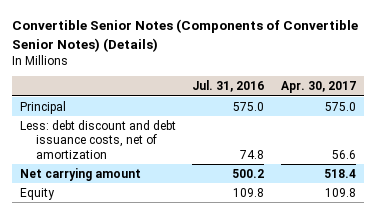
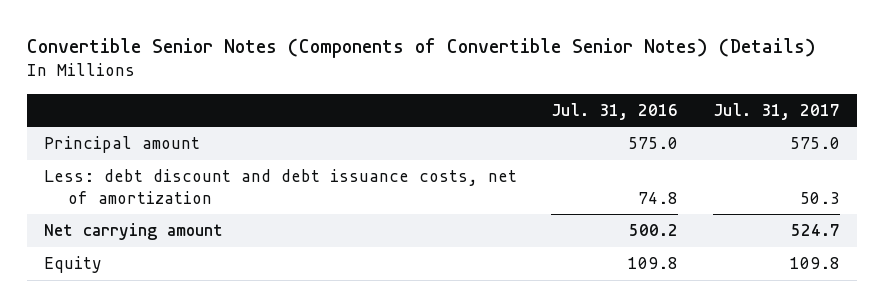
- | Jul. 31, 2016 | Apr. 30, 2017
+ | Jul. 31, 2016 | Jul. 31, 2017
- Principal | 575.0 | 575.0
+ Principal amount | 575.0 | 575.0

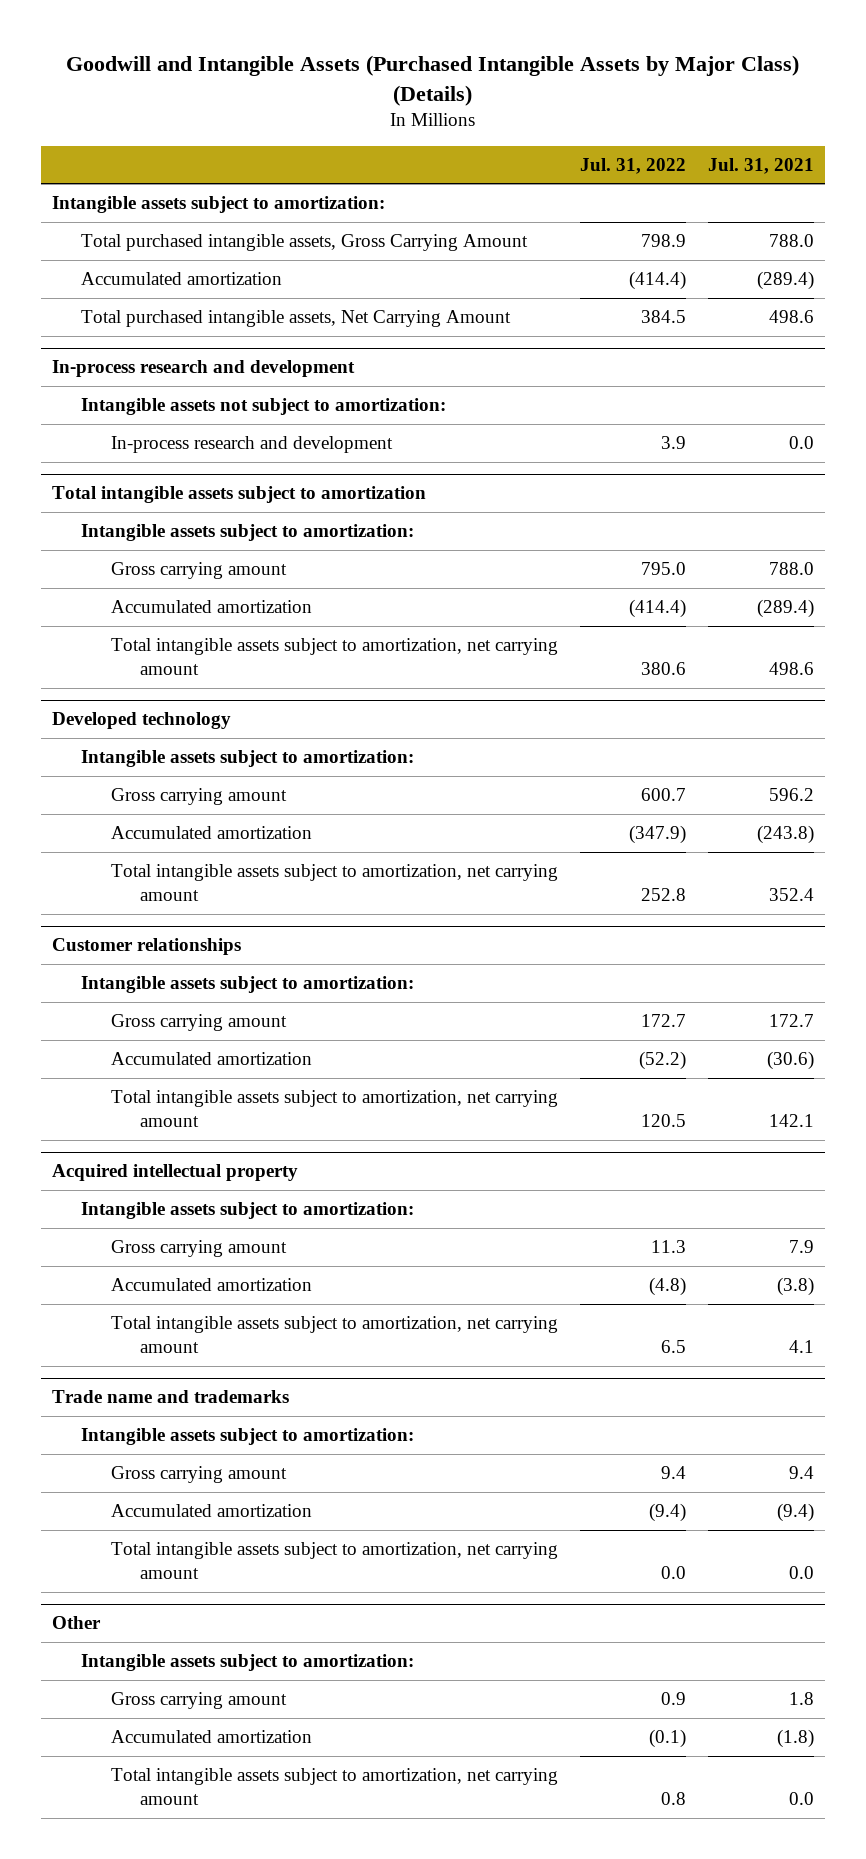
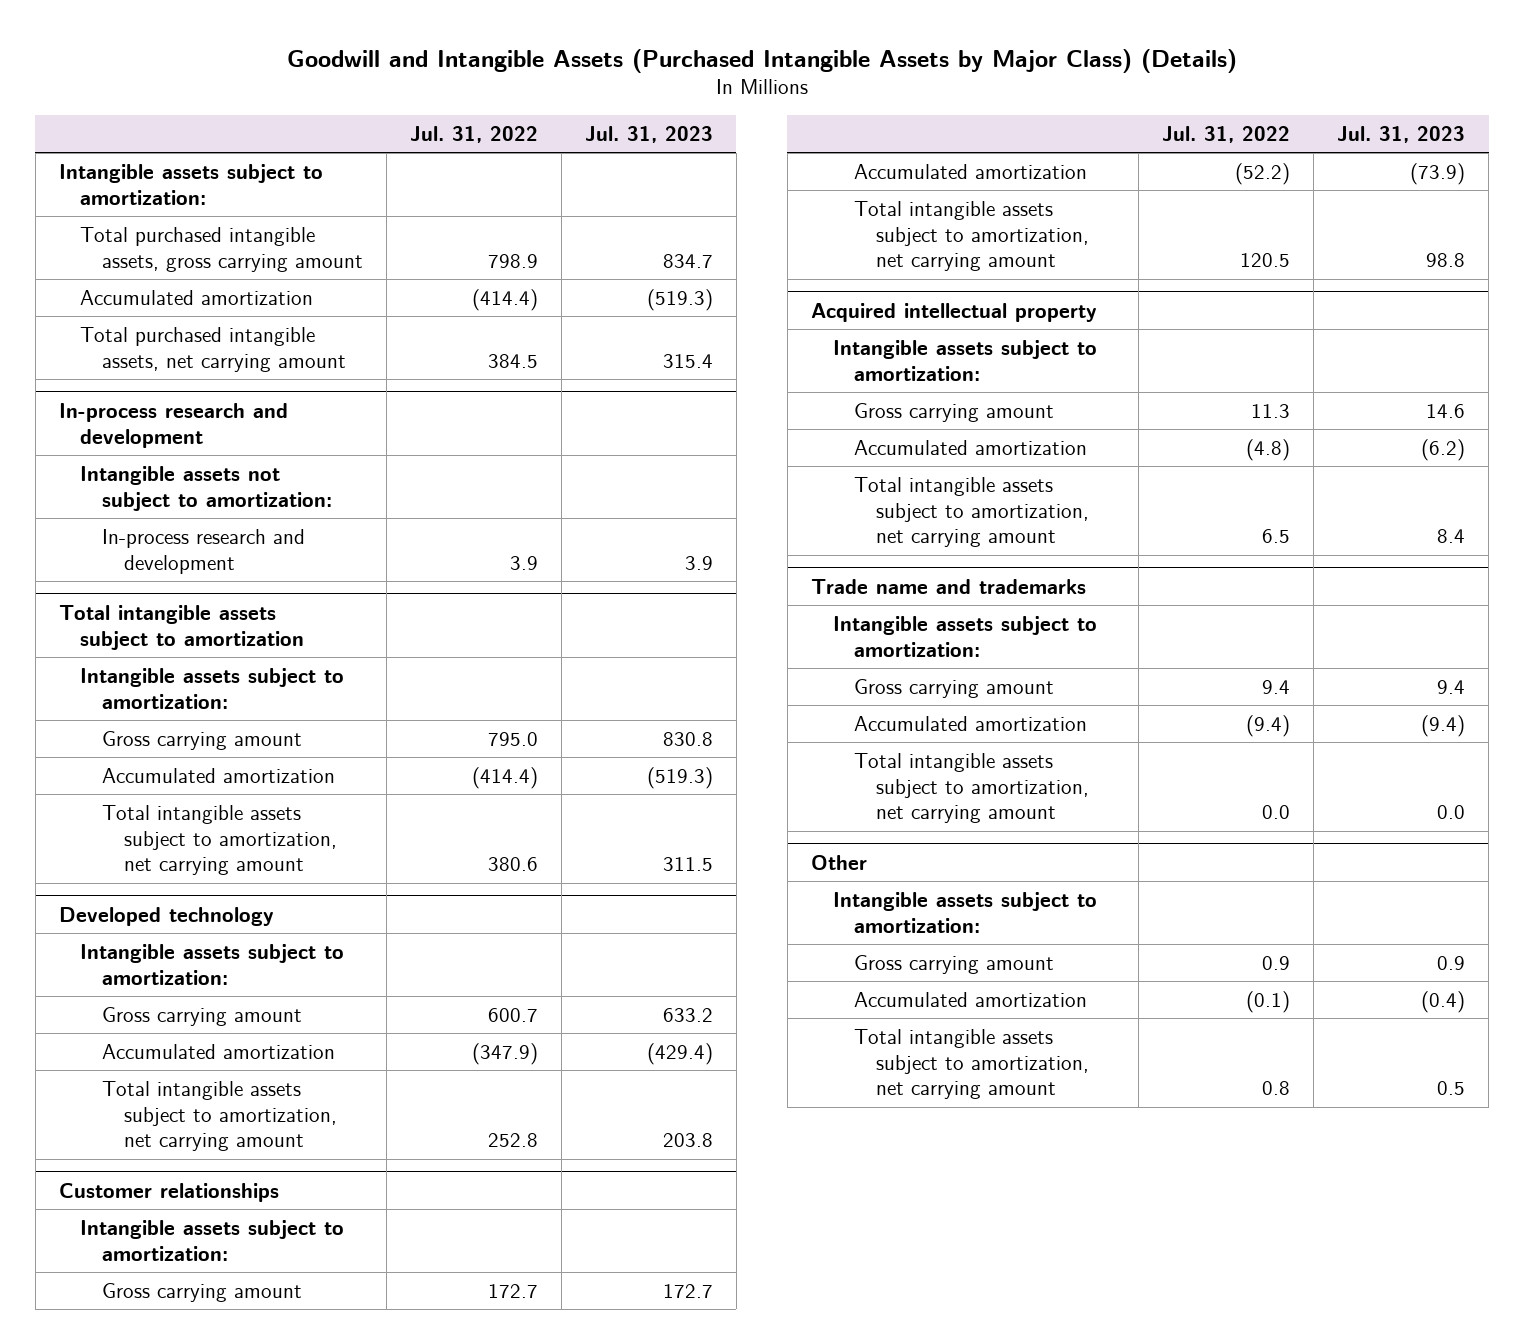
- | Jul. 31, 2022 | Jul. 31, 2021
+ | Jul. 31, 2022 | Jul. 31, 2023
- Total purchased intangible assets, Gross Carrying Amount | 798.9 | 788.0
+ Total purchased intangible assets, gross carrying amount | 798.9 | 834.7
- Total purchased intangible assets, Net Carrying Amount | 384.5 | 498.6
+ Total purchased intangible assets, net carrying amount | 384.5 | 315.4

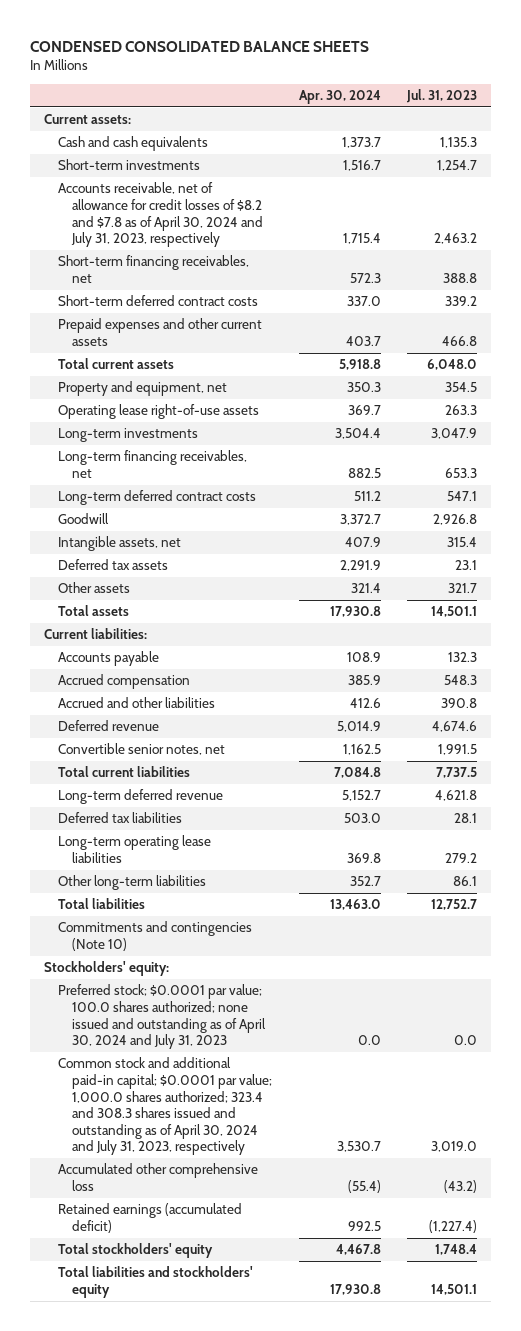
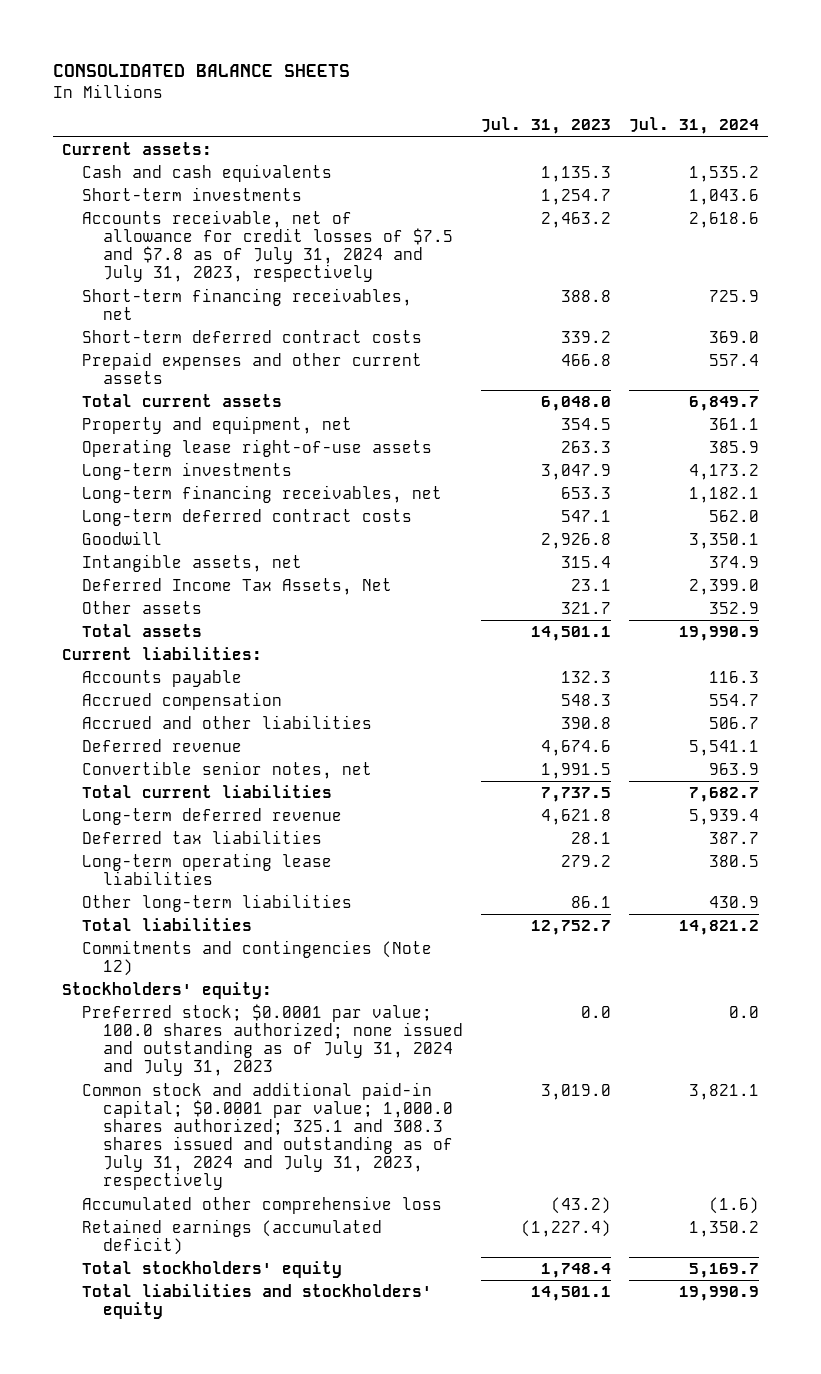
- CONDENSED CONSOLIDATED BALANCE SHEETS
+ CONSOLIDATED BALANCE SHEETS
- | Apr. 30, 2024 | Jul. 31, 2023
+ | Jul. 31, 2023 | Jul. 31, 2024
- Accounts receivable, net of allowance for credit losses of $8.2 and $7.8 as of April 30, 2024 and July 31, 2023, respectively | 1,715.4 | 2,463.2
+ Accounts receivable, net of allowance for credit losses of $7.5 and $7.8 as of July 31, 2024 and July 31, 2023, respectively | 2,463.2 | 2,618.6
- Deferred tax assets | 2,291.9 | 23.1
+ Deferred Income Tax Assets, Net | 23.1 | 2,399.0
- Commitments and contingencies (Note 10)
+ Commitments and contingencies (Note 12)
- Preferred stock; $0.0001 par value; 100.0 shares authorized; none issued and outstanding as of April 30, 2024 and July 31, 2023 | 0.0 | 0.0
- Common stock and additional paid-in capital; $0.0001 par value; 1,000.0 shares authorized; 323.4 and 308.3 shares issued and outstanding as of April 30, 2024 and July 31, 2023, respectively | 3,530.7 | 3,019.0
+ Preferred stock; $0.0001 par value; 100.0 shares authorized; none issued and outstanding as of July 31, 2024 and July 31, 2023 | 0.0 | 0.0
+ Common stock and additional paid-in capital; $0.0001 par value; 1,000.0 shares authorized; 325.1 and 308.3 shares issued and outstanding as of July 31, 2024 and July 31, 2023, respectively | 3,019.0 | 3,821.1

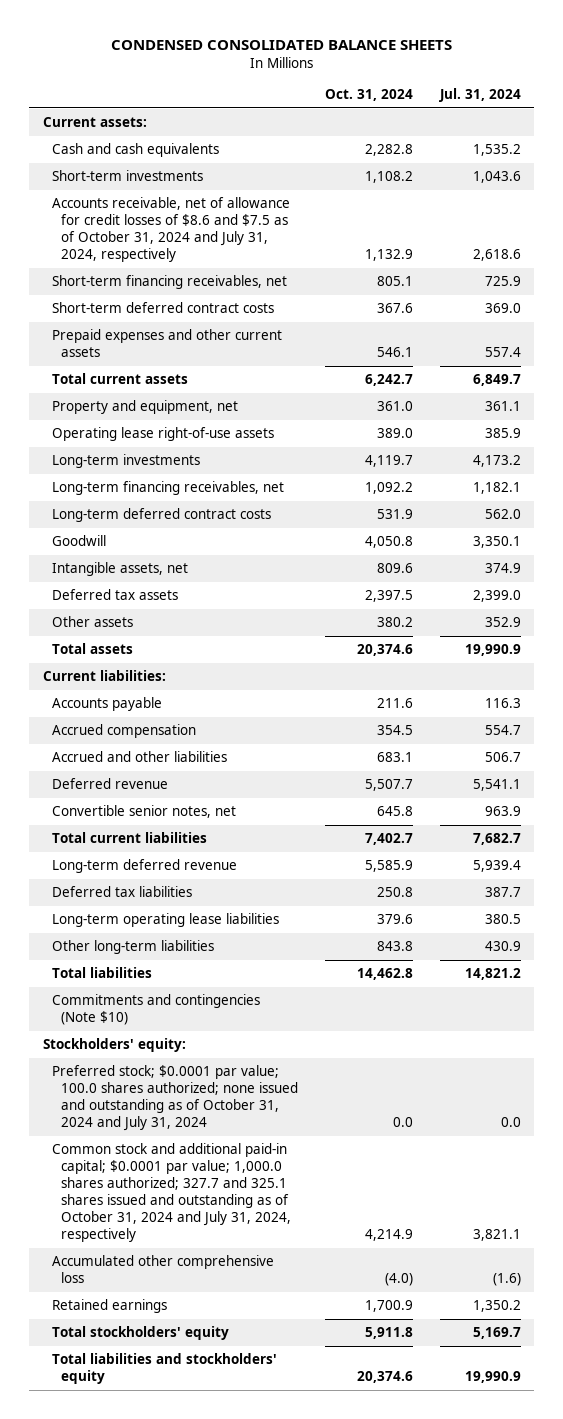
- CONSOLIDATED BALANCE SHEETS
+ CONDENSED CONSOLIDATED BALANCE SHEETS
- | Jul. 31, 2023 | Jul. 31, 2024
+ | Oct. 31, 2024 | Jul. 31, 2024
- Accounts receivable, net of allowance for credit losses of $7.5 and $7.8 as of July 31, 2024 and July 31, 2023, respectively | 2,463.2 | 2,618.6
+ Accounts receivable, net of allowance for credit losses of $8.6 and $7.5 as of October 31, 2024 and July 31, 2024, respectively | 1,132.9 | 2,618.6
- Deferred Income Tax Assets, Net | 23.1 | 2,399.0
+ Deferred tax assets | 2,397.5 | 2,399.0
- Commitments and contingencies (Note 12)
+ Commitments and contingencies (Note $10)
- Preferred stock; $0.0001 par value; 100.0 shares authorized; none issued and outstanding as of July 31, 2024 and July 31, 2023 | 0.0 | 0.0
- Common stock and additional paid-in capital; $0.0001 par value; 1,000.0 shares authorized; 325.1 and 308.3 shares issued and outstanding as of July 31, 2024 and July 31, 2023, respectively | 3,019.0 | 3,821.1
+ Preferred stock; $0.0001 par value; 100.0 shares authorized; none issued and outstanding as of October 31, 2024 and July 31, 2024 | 0.0 | 0.0
+ Common stock and additional paid-in capital; $0.0001 par value; 1,000.0 shares authorized; 327.7 and 325.1 shares issued and outstanding as of October 31, 2024 and July 31, 2024, respectively | 4,214.9 | 3,821.1
- Retained earnings (accumulated deficit) | (1,227.4) | 1,350.2
+ Retained earnings | 1,700.9 | 1,350.2

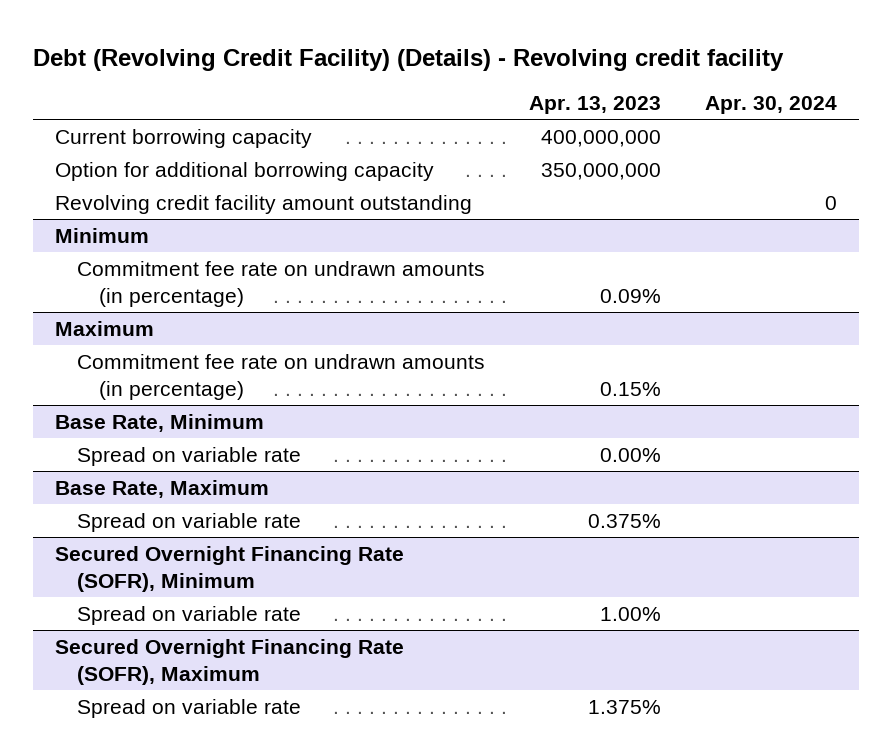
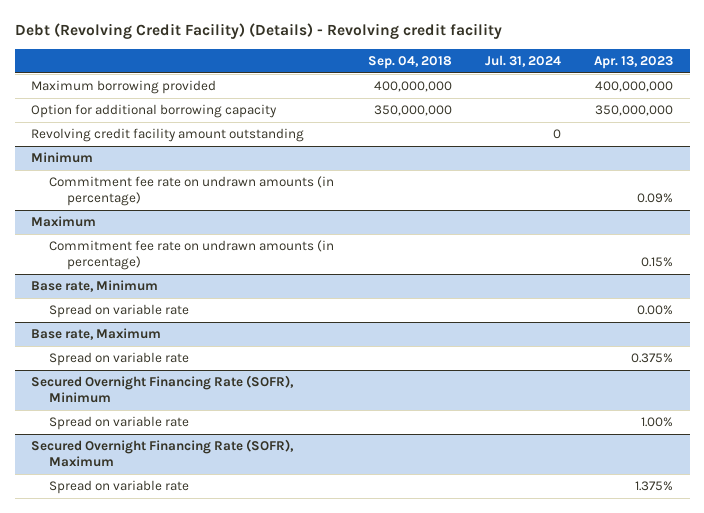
- | Apr. 13, 2023 | Apr. 30, 2024
+ | Sep. 04, 2018 | Jul. 31, 2024 | Apr. 13, 2023
- Current borrowing capacity | 400,000,000 |
+ Maximum borrowing provided | 400,000,000 | | 400,000,000
- Base Rate, Minimum
+ Base rate, Minimum
- Base Rate, Maximum
+ Base rate, Maximum

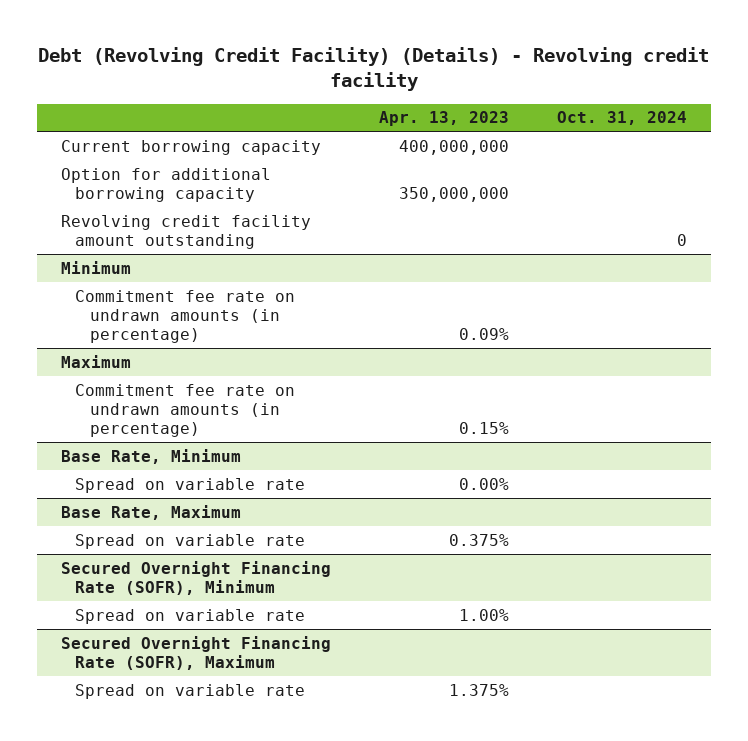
- | Sep. 04, 2018 | Jul. 31, 2024 | Apr. 13, 2023
+ | Apr. 13, 2023 | Oct. 31, 2024
- Maximum borrowing provided | 400,000,000 | | 400,000,000
+ Current borrowing capacity | 400,000,000 |
- Base rate, Minimum
+ Base Rate, Minimum
- Base rate, Maximum
+ Base Rate, Maximum

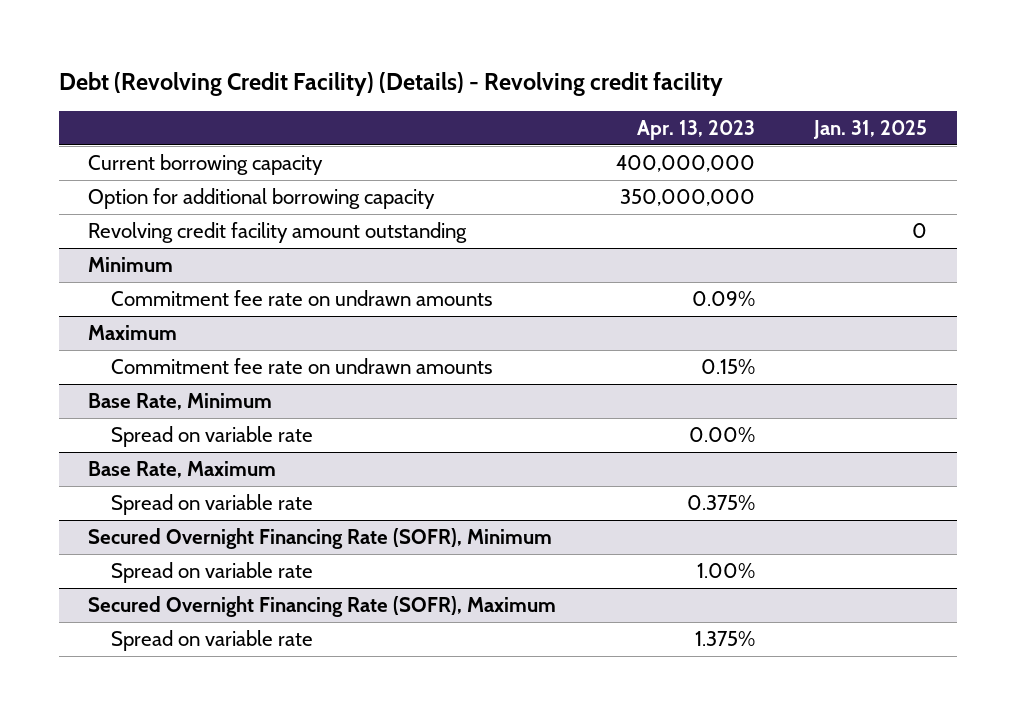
- | Apr. 13, 2023 | Oct. 31, 2024
+ | Apr. 13, 2023 | Jan. 31, 2025
@ Minimum
- Commitment fee rate on undrawn amounts (in percentage) | 0.09% |
+ Commitment fee rate on undrawn amounts | 0.09% |
@ Maximum
- Commitment fee rate on undrawn amounts (in percentage) | 0.15% |
+ Commitment fee rate on undrawn amounts | 0.15% |

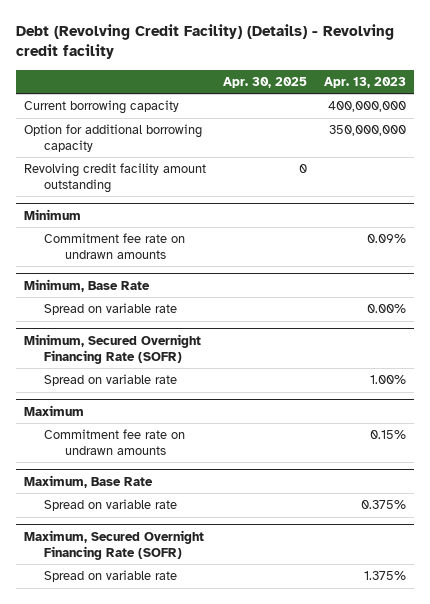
- | Apr. 13, 2023 | Jan. 31, 2025
+ | Apr. 30, 2025 | Apr. 13, 2023
+ Minimum, Base Rate
+ Spread on variable rate | | 0.00%
+ Minimum, Secured Overnight Financing Rate (SOFR)
+ Spread on variable rate | | 1.00%
- Base Rate, Minimum
- Spread on variable rate | 0.00% |
- Base Rate, Maximum
+ Maximum, Base Rate
- Secured Overnight Financing Rate (SOFR), Minimum
- Spread on variable rate | 1.00% |
- Secured Overnight Financing Rate (SOFR), Maximum
+ Maximum, Secured Overnight Financing Rate (SOFR)

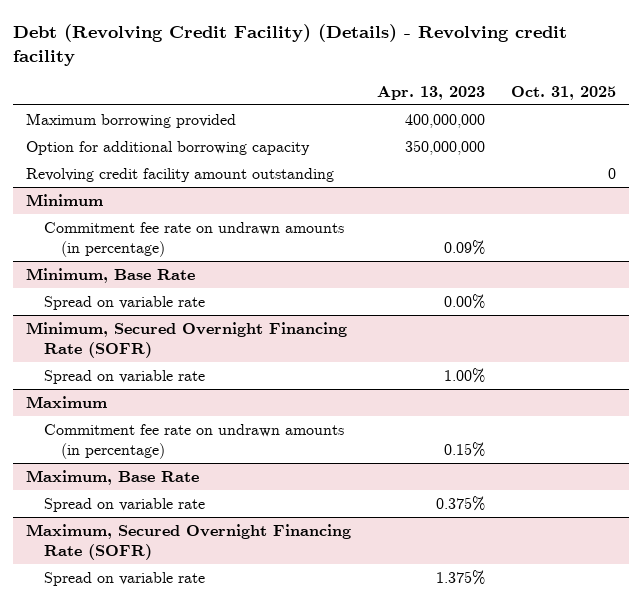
- | Apr. 30, 2025 | Apr. 13, 2023
+ | Apr. 13, 2023 | Oct. 31, 2025
- Current borrowing capacity | | 400,000,000
+ Maximum borrowing provided | 400,000,000 |
@ Minimum
- Commitment fee rate on undrawn amounts | | 0.09%
+ Commitment fee rate on undrawn amounts (in percentage) | 0.09% |
@ Maximum
- Commitment fee rate on undrawn amounts | | 0.15%
+ Commitment fee rate on undrawn amounts (in percentage) | 0.15% |

